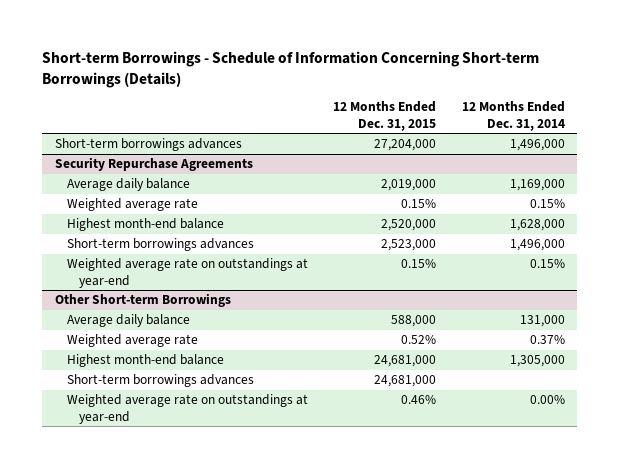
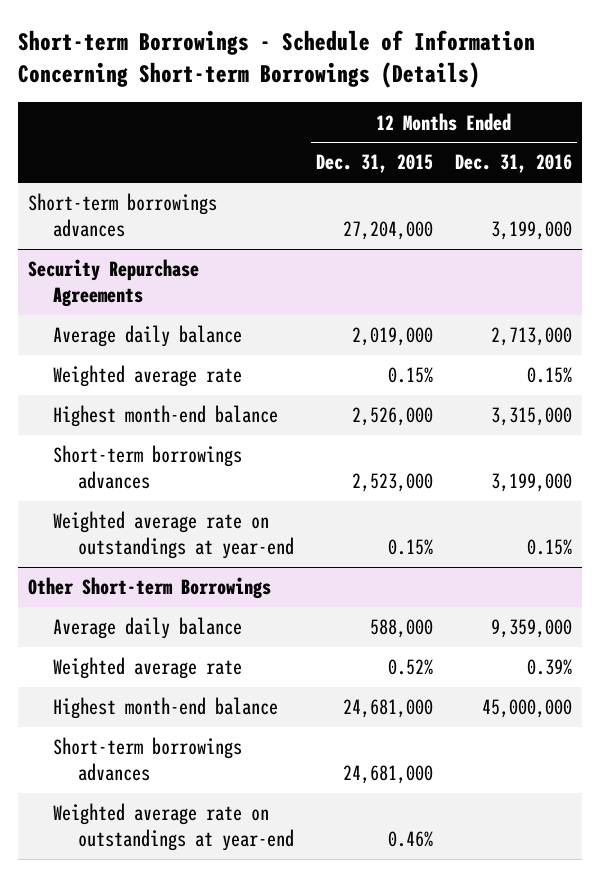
- | 12 Months Ended Dec. 31, 2015 | 12 Months Ended Dec. 31, 2014
+ | 12 Months Ended Dec. 31, 2015 | 12 Months Ended Dec. 31, 2016
@ Security Repurchase Agreements
- Highest month-end balance | 2,520,000 | 1,628,000
+ Highest month-end balance | 2,526,000 | 3,315,000

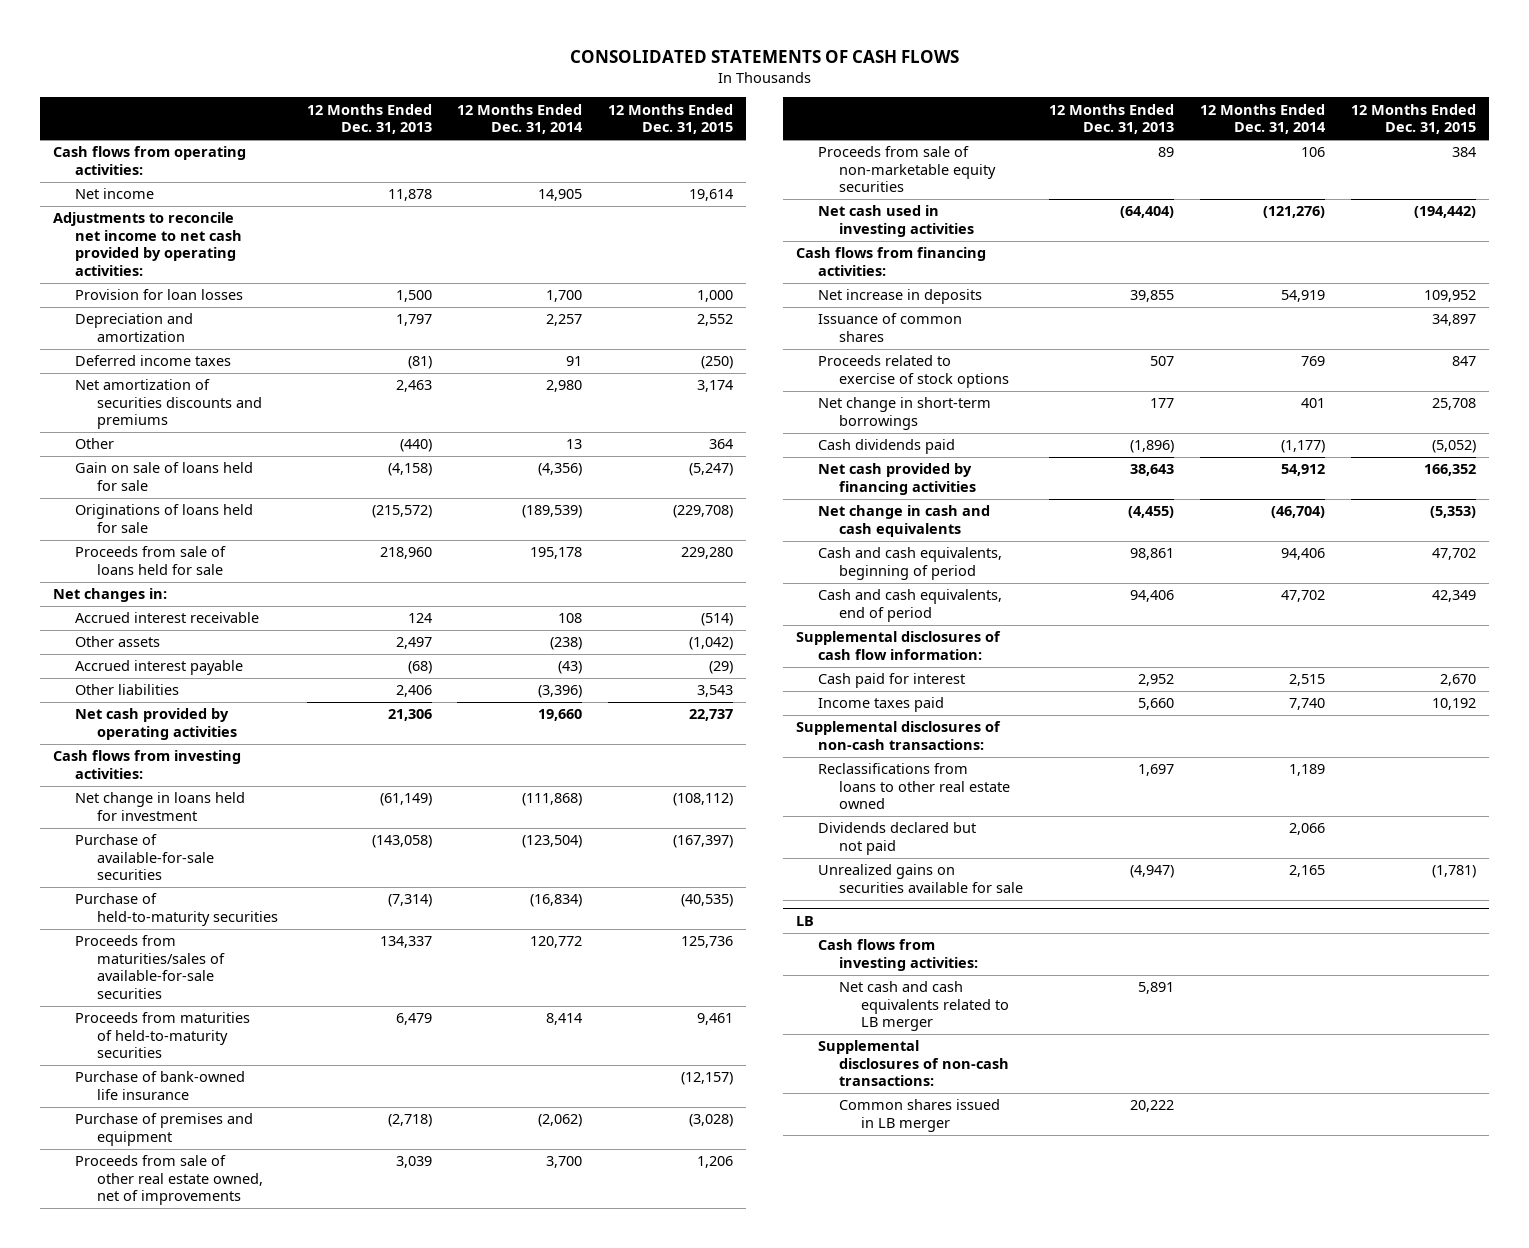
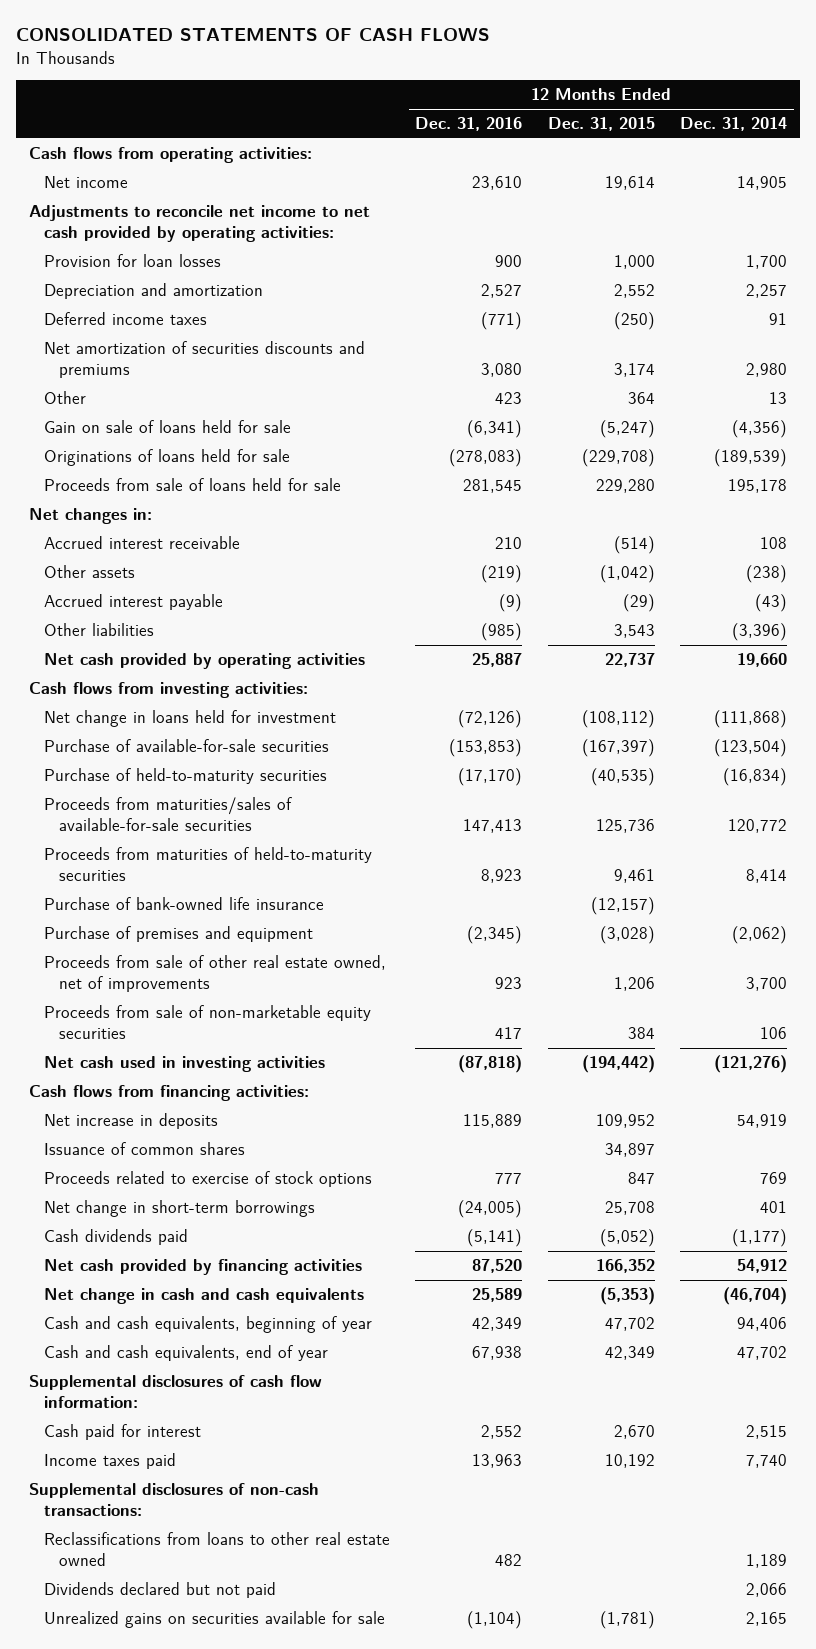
- | 12 Months Ended Dec. 31, 2013 | 12 Months Ended Dec. 31, 2014 | 12 Months Ended Dec. 31, 2015
+ | 12 Months Ended Dec. 31, 2016 | 12 Months Ended Dec. 31, 2015 | 12 Months Ended Dec. 31, 2014
- Cash and cash equivalents, beginning of period | 98,861 | 94,406 | 47,702
- Cash and cash equivalents, end of period | 94,406 | 47,702 | 42,349
+ Cash and cash equivalents, beginning of year | 42,349 | 47,702 | 94,406
+ Cash and cash equivalents, end of year | 67,938 | 42,349 | 47,702
- LB
- Cash flows from investing activities:
- Net cash and cash equivalents related to LB merger | 5,891 | |
- Supplemental disclosures of non-cash transactions:
- Common shares issued in LB merger | 20,222 | |

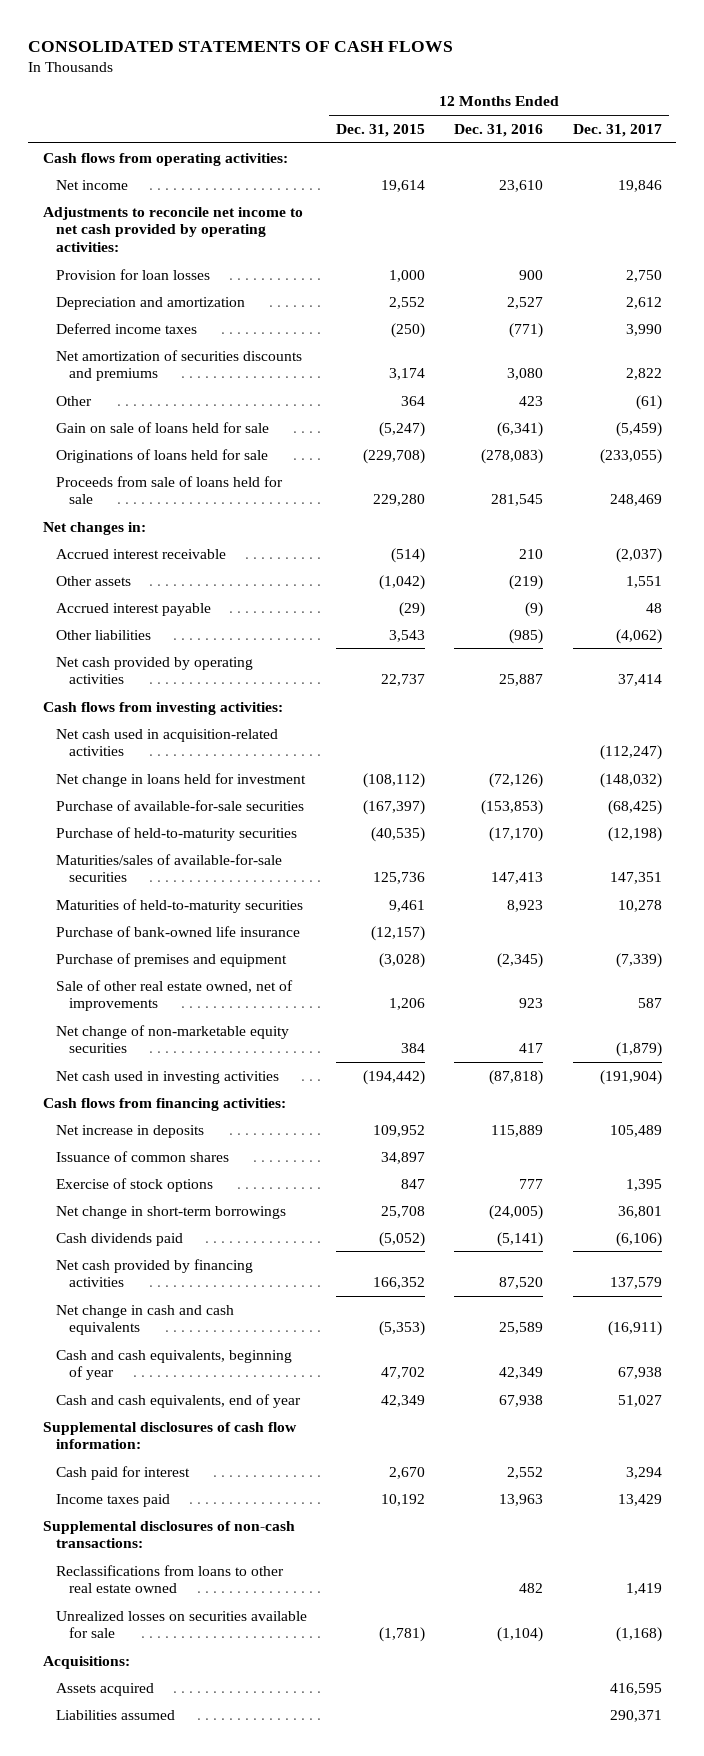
- | 12 Months Ended Dec. 31, 2016 | 12 Months Ended Dec. 31, 2015 | 12 Months Ended Dec. 31, 2014
+ | 12 Months Ended Dec. 31, 2015 | 12 Months Ended Dec. 31, 2016 | 12 Months Ended Dec. 31, 2017
+ Net cash used in acquisition-related activities | | | (112,247)
- Proceeds from maturities/sales of available-for-sale securities | 147,413 | 125,736 | 120,772
- Proceeds from maturities of held-to-maturity securities | 8,923 | 9,461 | 8,414
+ Maturities/sales of available-for-sale securities | 125,736 | 147,413 | 147,351
+ Maturities of held-to-maturity securities | 9,461 | 8,923 | 10,278
- Proceeds from sale of other real estate owned, net of improvements | 923 | 1,206 | 3,700
- Proceeds from sale of non-marketable equity securities | 417 | 384 | 106
+ Sale of other real estate owned, net of improvements | 1,206 | 923 | 587
+ Net change of non-marketable equity securities | 384 | 417 | (1,879)
- Proceeds related to exercise of stock options | 777 | 847 | 769
+ Exercise of stock options | 847 | 777 | 1,395
- Dividends declared but not paid | | | 2,066
- Unrealized gains on securities available for sale | (1,104) | (1,781) | 2,165
+ Unrealized losses on securities available for sale | (1,781) | (1,104) | (1,168)
+ Acquisitions:
+ Assets acquired | | | 416,595
+ Liabilities assumed | | | 290,371

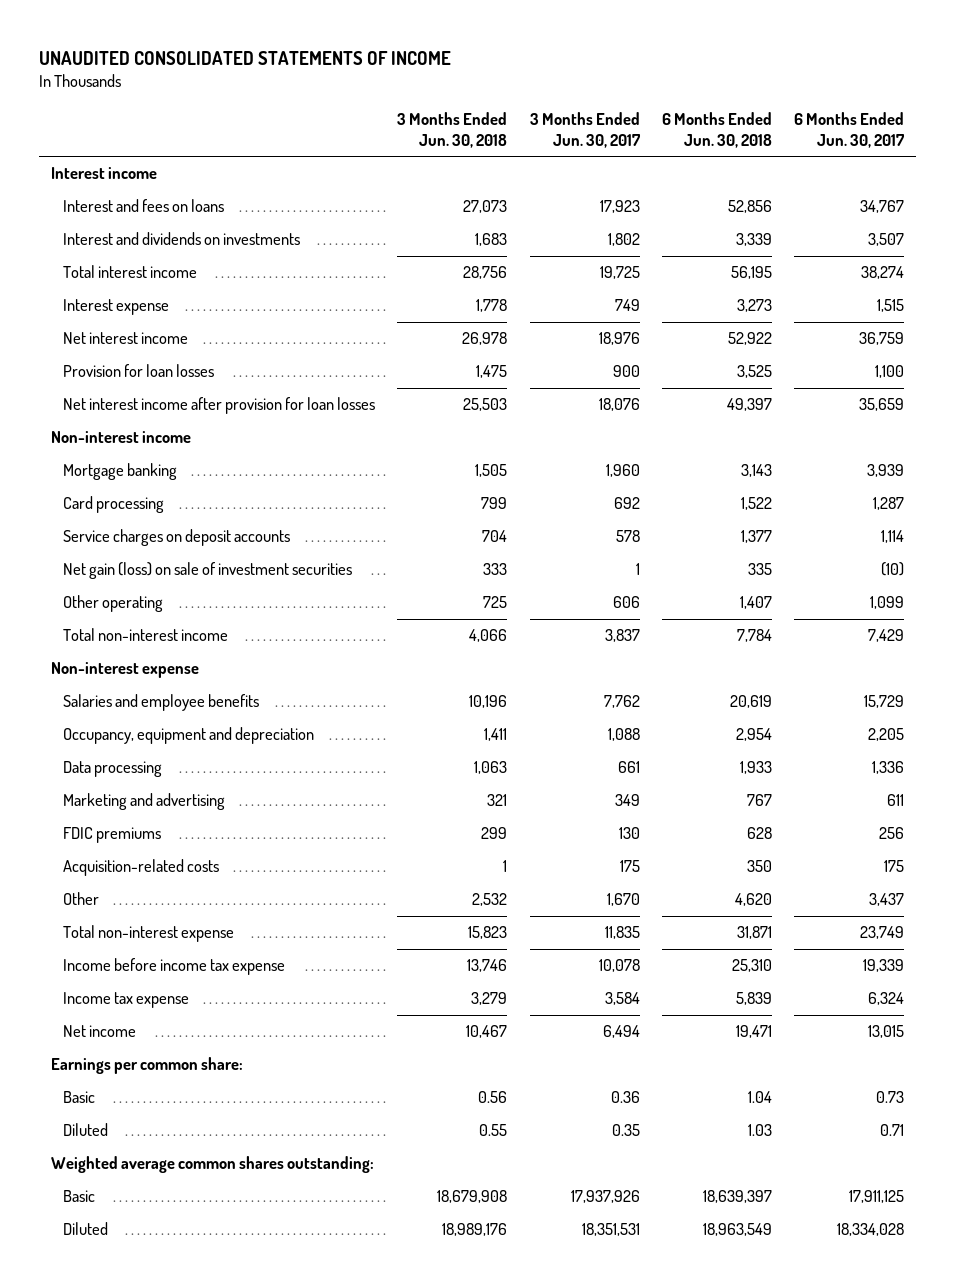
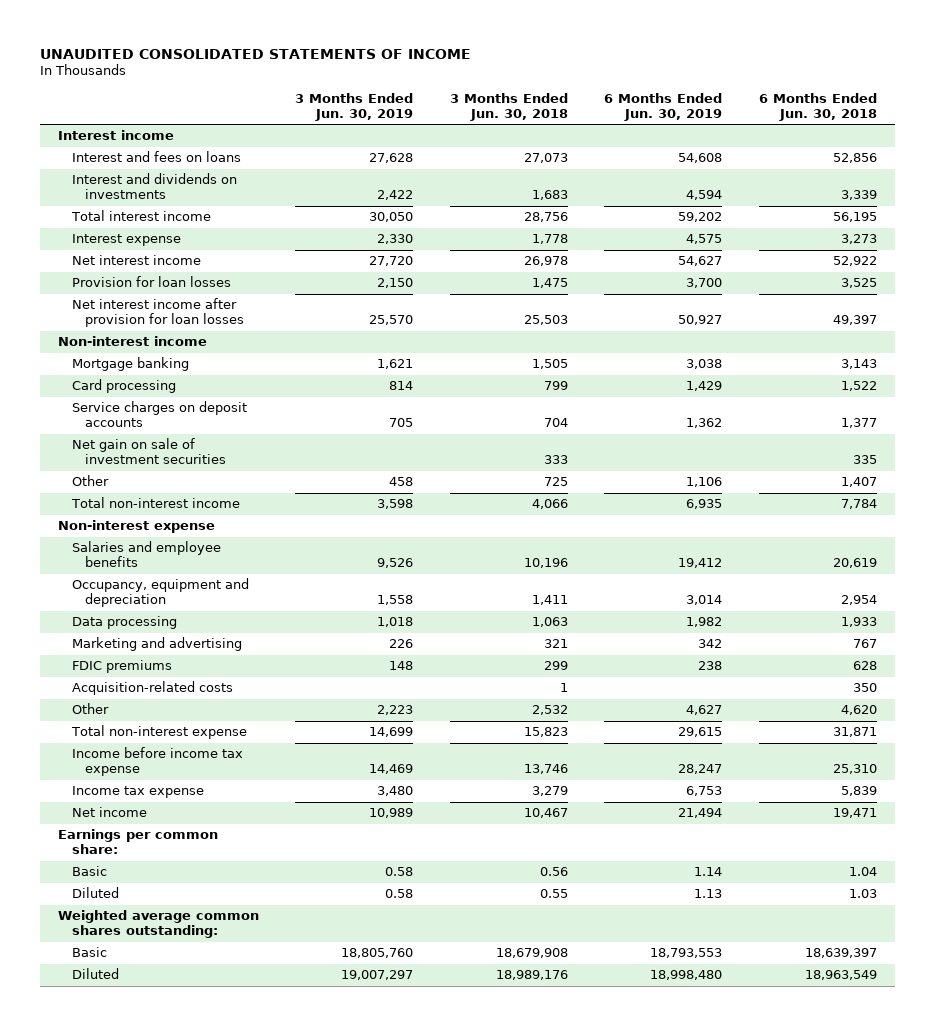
- | 3 Months Ended Jun. 30, 2018 | 3 Months Ended Jun. 30, 2017 | 6 Months Ended Jun. 30, 2018 | 6 Months Ended Jun. 30, 2017
+ | 3 Months Ended Jun. 30, 2019 | 3 Months Ended Jun. 30, 2018 | 6 Months Ended Jun. 30, 2019 | 6 Months Ended Jun. 30, 2018
- Net gain (loss) on sale of investment securities | 333 | 1 | 335 | (10)
- Other operating | 725 | 606 | 1,407 | 1,099
+ Net gain on sale of investment securities | | 333 | | 335
+ Other | 458 | 725 | 1,106 | 1,407

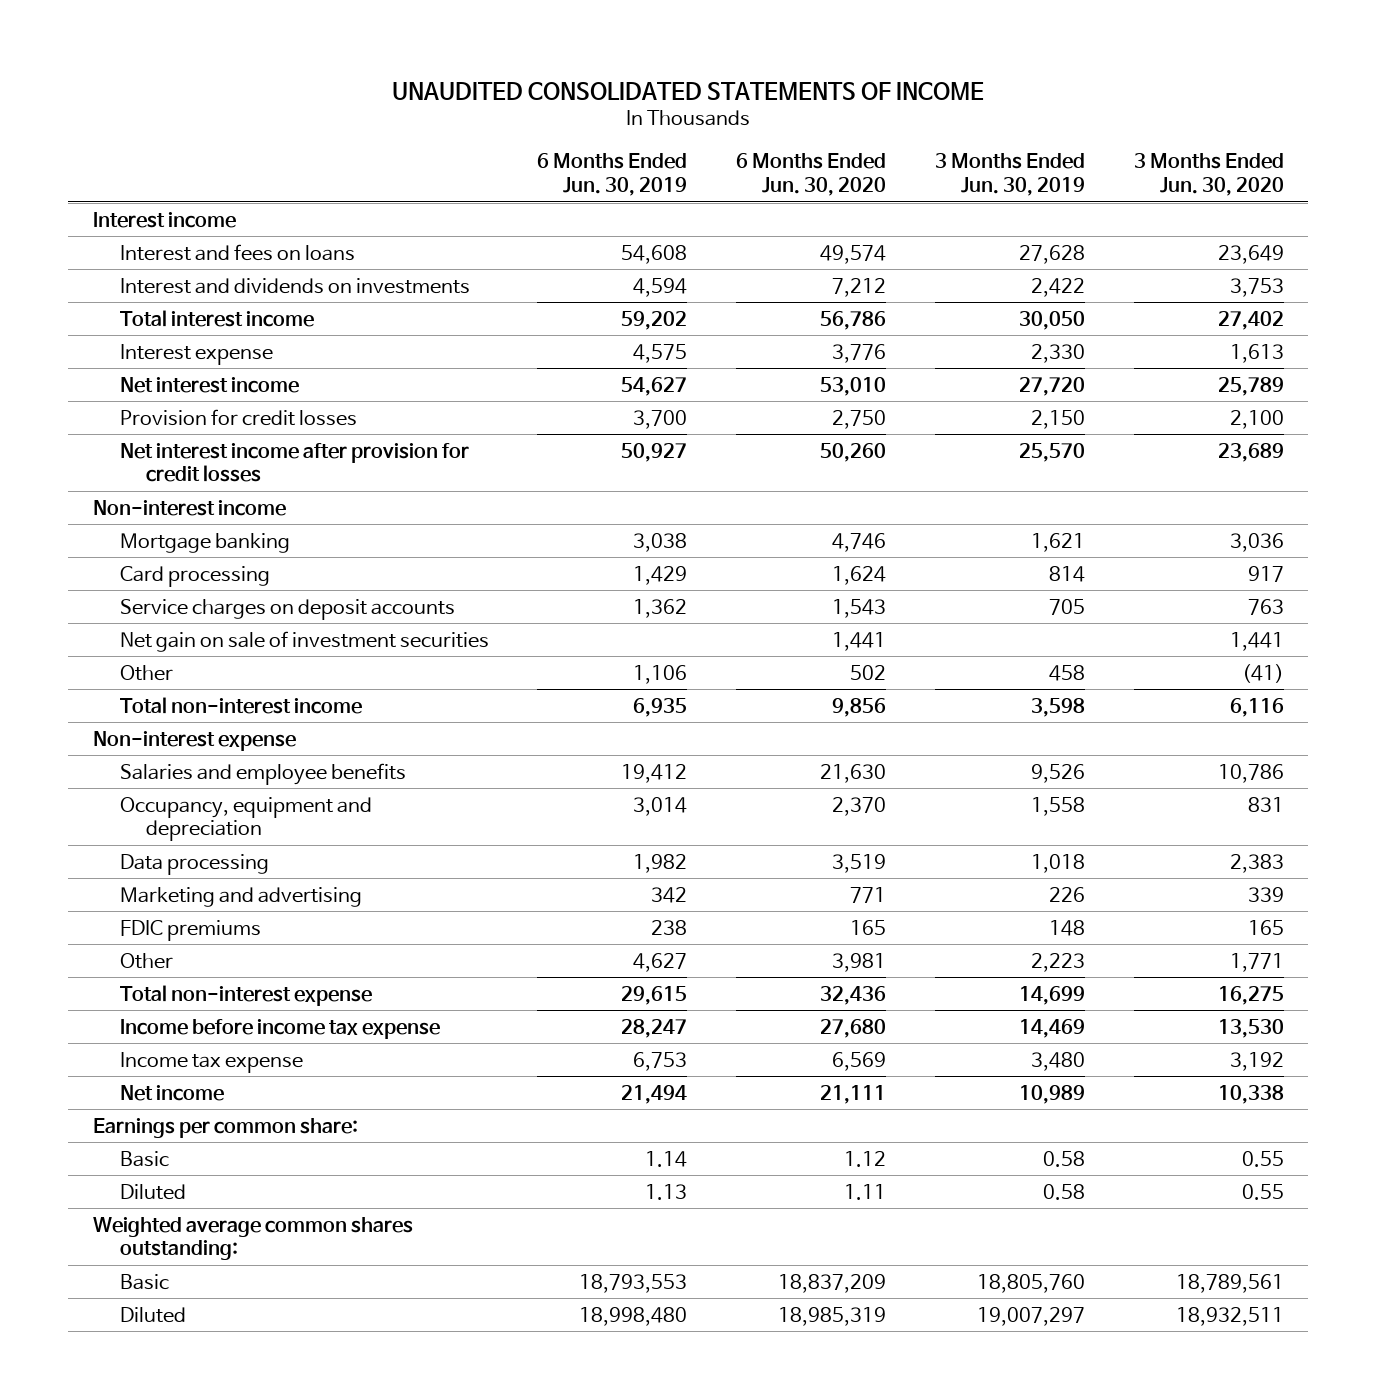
- | 3 Months Ended Jun. 30, 2019 | 3 Months Ended Jun. 30, 2018 | 6 Months Ended Jun. 30, 2019 | 6 Months Ended Jun. 30, 2018
+ | 6 Months Ended Jun. 30, 2019 | 6 Months Ended Jun. 30, 2020 | 3 Months Ended Jun. 30, 2019 | 3 Months Ended Jun. 30, 2020
- Provision for loan losses | 2,150 | 1,475 | 3,700 | 3,525
- Net interest income after provision for loan losses | 25,570 | 25,503 | 50,927 | 49,397
+ Provision for credit losses | 3,700 | 2,750 | 2,150 | 2,100
+ Net interest income after provision for credit losses | 50,927 | 50,260 | 25,570 | 23,689
- Acquisition-related costs | | 1 | | 350

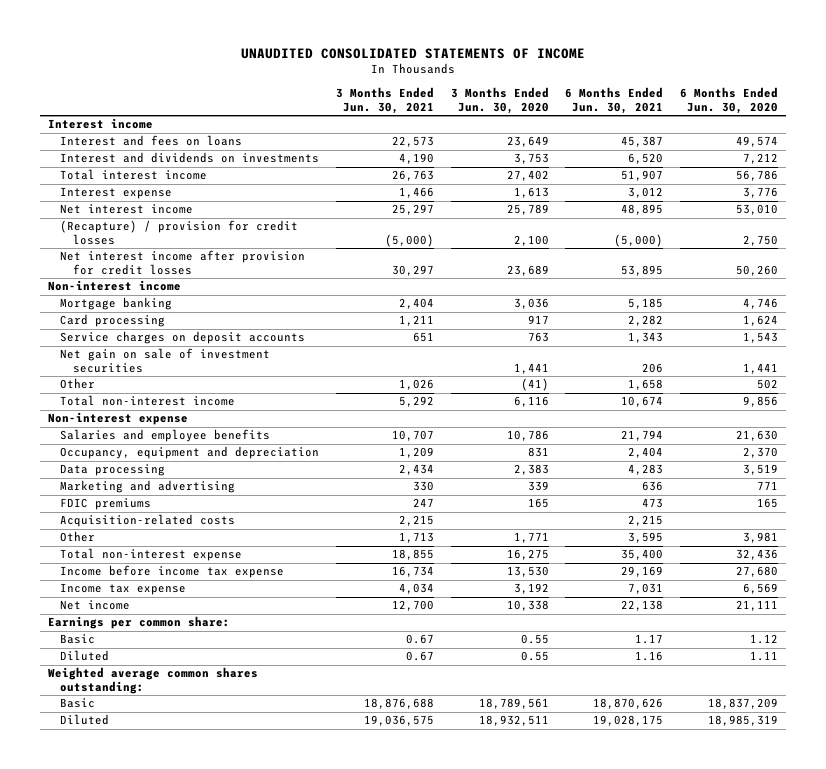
- | 6 Months Ended Jun. 30, 2019 | 6 Months Ended Jun. 30, 2020 | 3 Months Ended Jun. 30, 2019 | 3 Months Ended Jun. 30, 2020
+ | 3 Months Ended Jun. 30, 2021 | 3 Months Ended Jun. 30, 2020 | 6 Months Ended Jun. 30, 2021 | 6 Months Ended Jun. 30, 2020
- Provision for credit losses | 3,700 | 2,750 | 2,150 | 2,100
+ (Recapture) / provision for credit losses | (5,000) | 2,100 | (5,000) | 2,750
+ Acquisition-related costs | 2,215 | | 2,215 |

